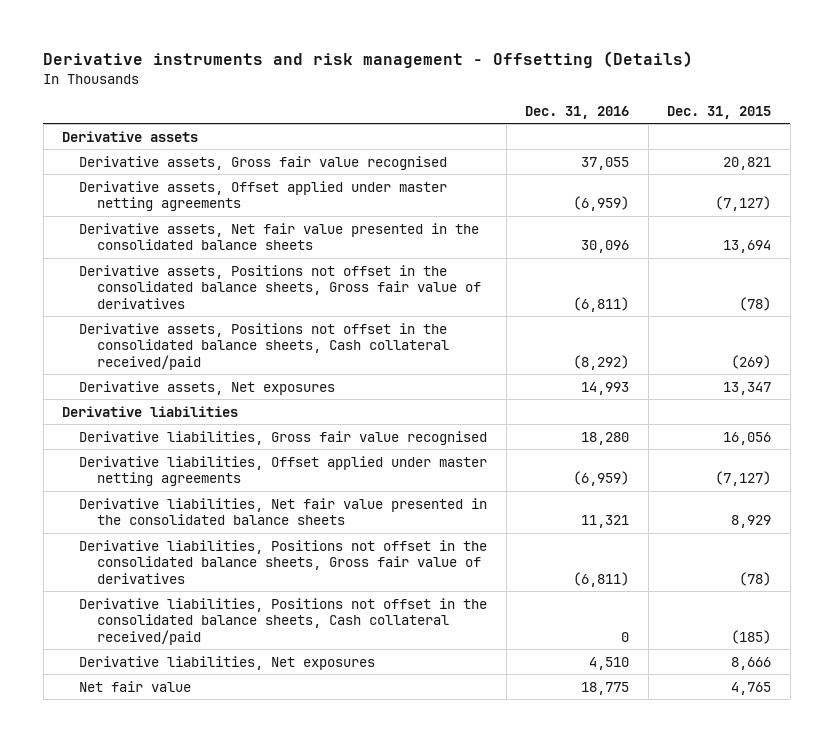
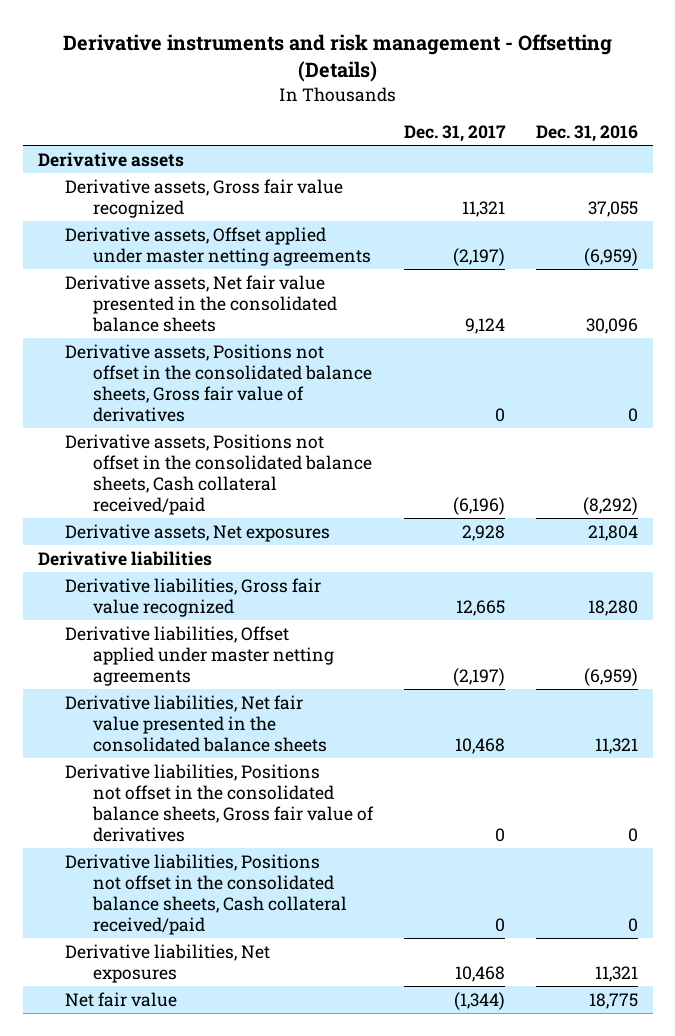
- | Dec. 31, 2016 | Dec. 31, 2015
+ | Dec. 31, 2017 | Dec. 31, 2016
- Derivative assets, Gross fair value recognised | 37,055 | 20,821
+ Derivative assets, Gross fair value recognized | 11,321 | 37,055
- Derivative assets, Positions not offset in the consolidated balance sheets, Gross fair value of derivatives | (6,811) | (78)
+ Derivative assets, Positions not offset in the consolidated balance sheets, Gross fair value of derivatives | 0 | 0
- Derivative assets, Net exposures | 14,993 | 13,347
+ Derivative assets, Net exposures | 2,928 | 21,804
- Derivative liabilities, Gross fair value recognised | 18,280 | 16,056
+ Derivative liabilities, Gross fair value recognized | 12,665 | 18,280
- Derivative liabilities, Positions not offset in the consolidated balance sheets, Gross fair value of derivatives | (6,811) | (78)
+ Derivative liabilities, Positions not offset in the consolidated balance sheets, Gross fair value of derivatives | 0 | 0
- Derivative liabilities, Net exposures | 4,510 | 8,666
+ Derivative liabilities, Net exposures | 10,468 | 11,321

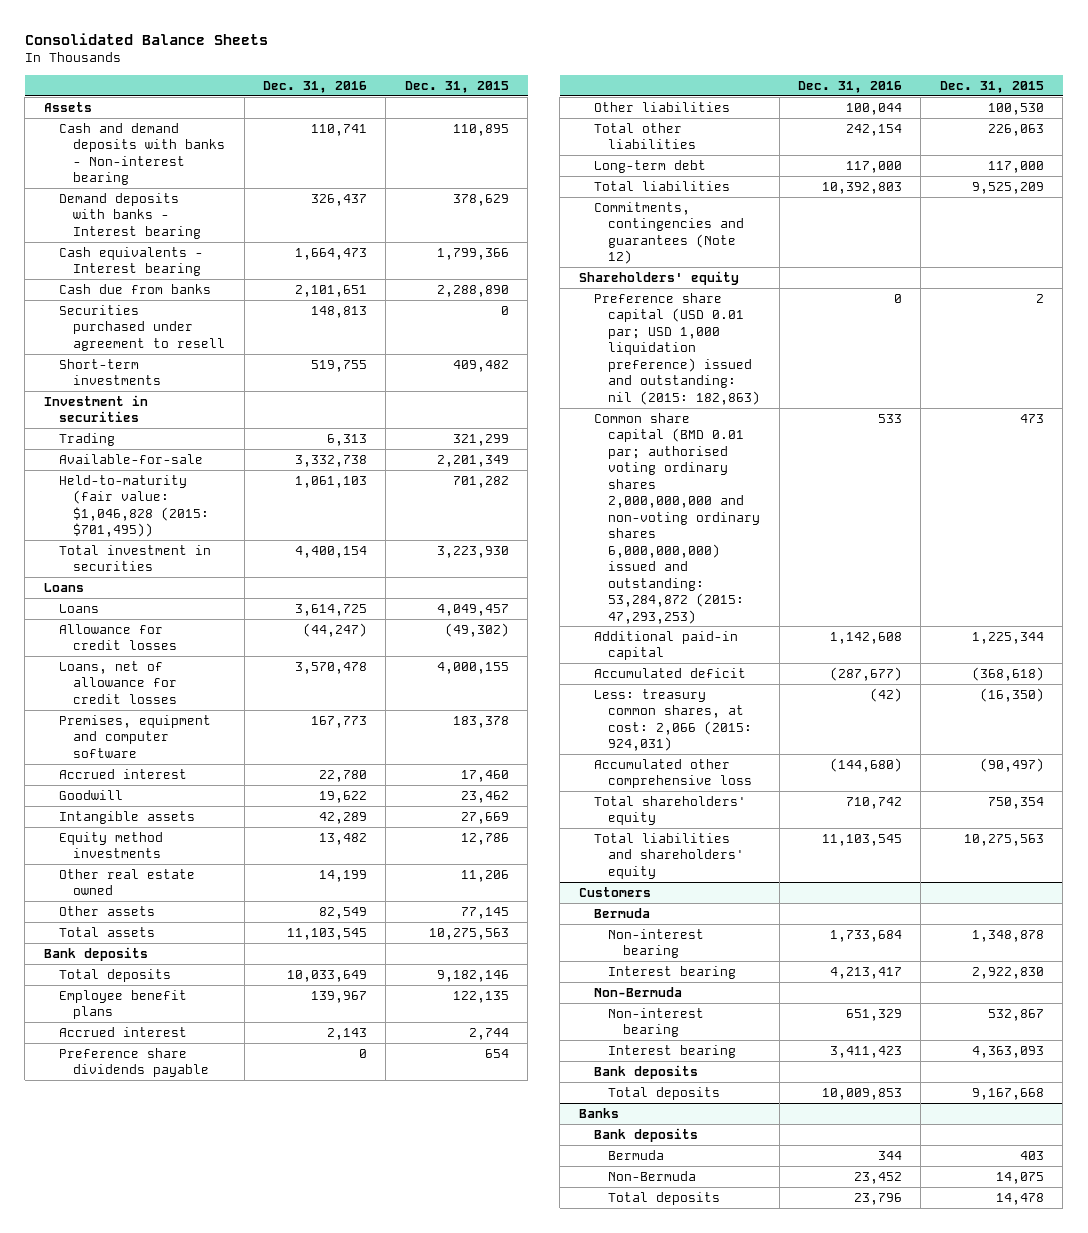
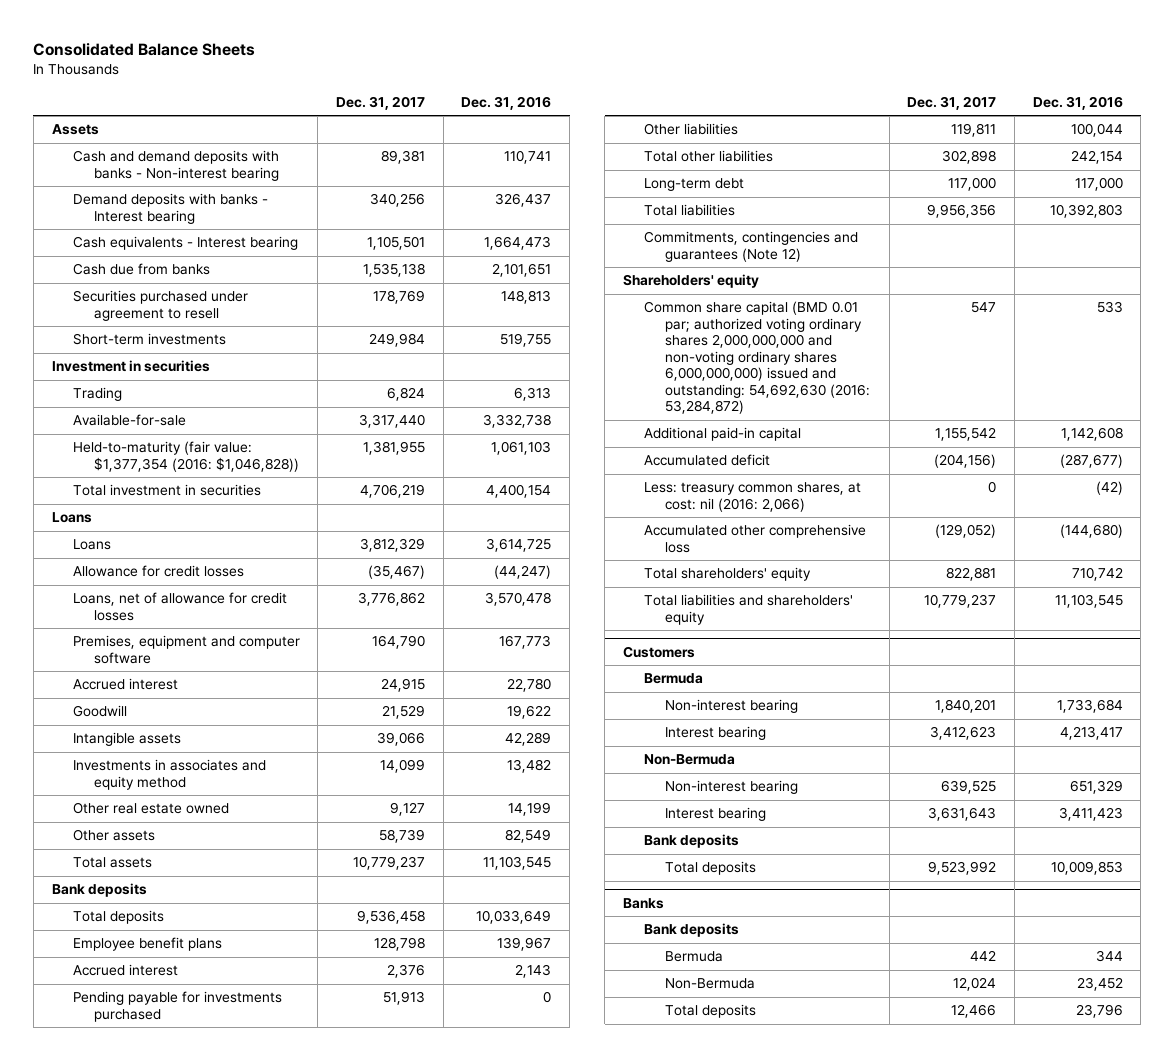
- | Dec. 31, 2016 | Dec. 31, 2015
+ | Dec. 31, 2017 | Dec. 31, 2016
- Held-to-maturity (fair value: $1,046,828 (2015: $701,495)) | 1,061,103 | 701,282
+ Held-to-maturity (fair value: $1,377,354 (2016: $1,046,828)) | 1,381,955 | 1,061,103
- Equity method investments | 13,482 | 12,786
+ Investments in associates and equity method | 14,099 | 13,482
- Preference share dividends payable | 0 | 654
+ Pending payable for investments purchased | 51,913 | 0
- Preference share capital (USD 0.01 par; USD 1,000 liquidation preference) issued and outstanding: nil (2015: 182,863) | 0 | 2
- Common share capital (BMD 0.01 par; authorised voting ordinary shares 2,000,000,000 and non-voting ordinary shares 6,000,000,000) issued and outstanding: 53,284,872 (2015: 47,293,253) | 533 | 473
+ Common share capital (BMD 0.01 par; authorized voting ordinary shares 2,000,000,000 and non-voting ordinary shares 6,000,000,000) issued and outstanding: 54,692,630 (2016: 53,284,872) | 547 | 533
- Less: treasury common shares, at cost: 2,066 (2015: 924,031) | (42) | (16,350)
+ Less: treasury common shares, at cost: nil (2016: 2,066) | 0 | (42)

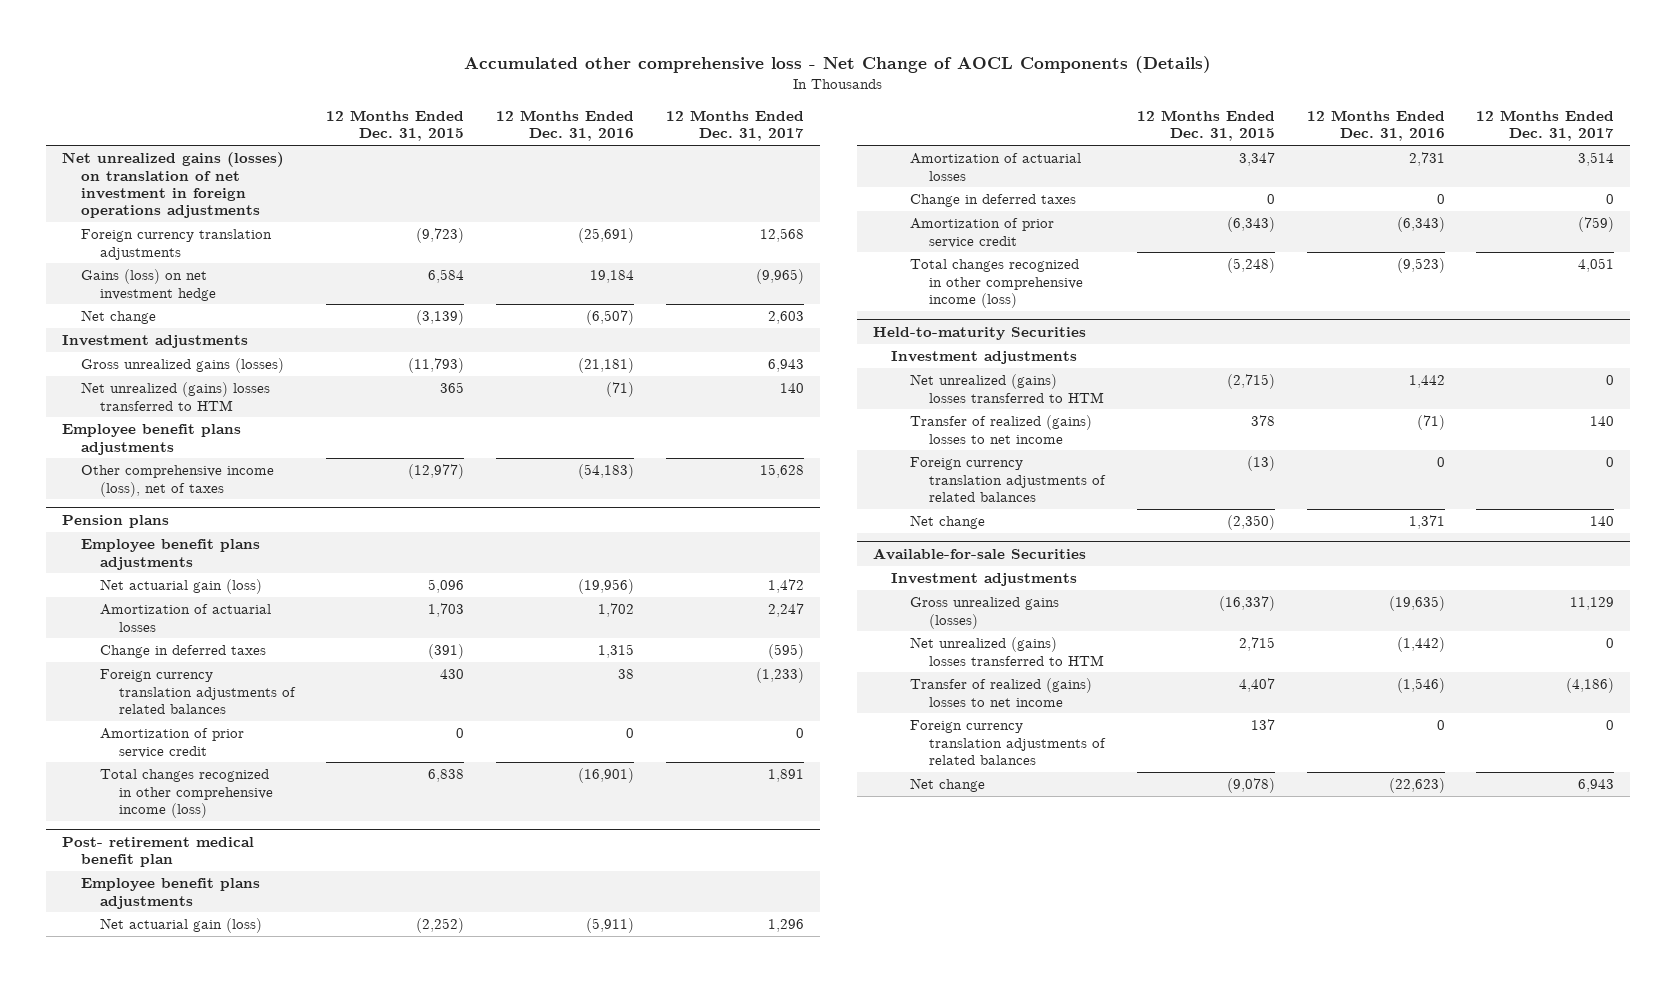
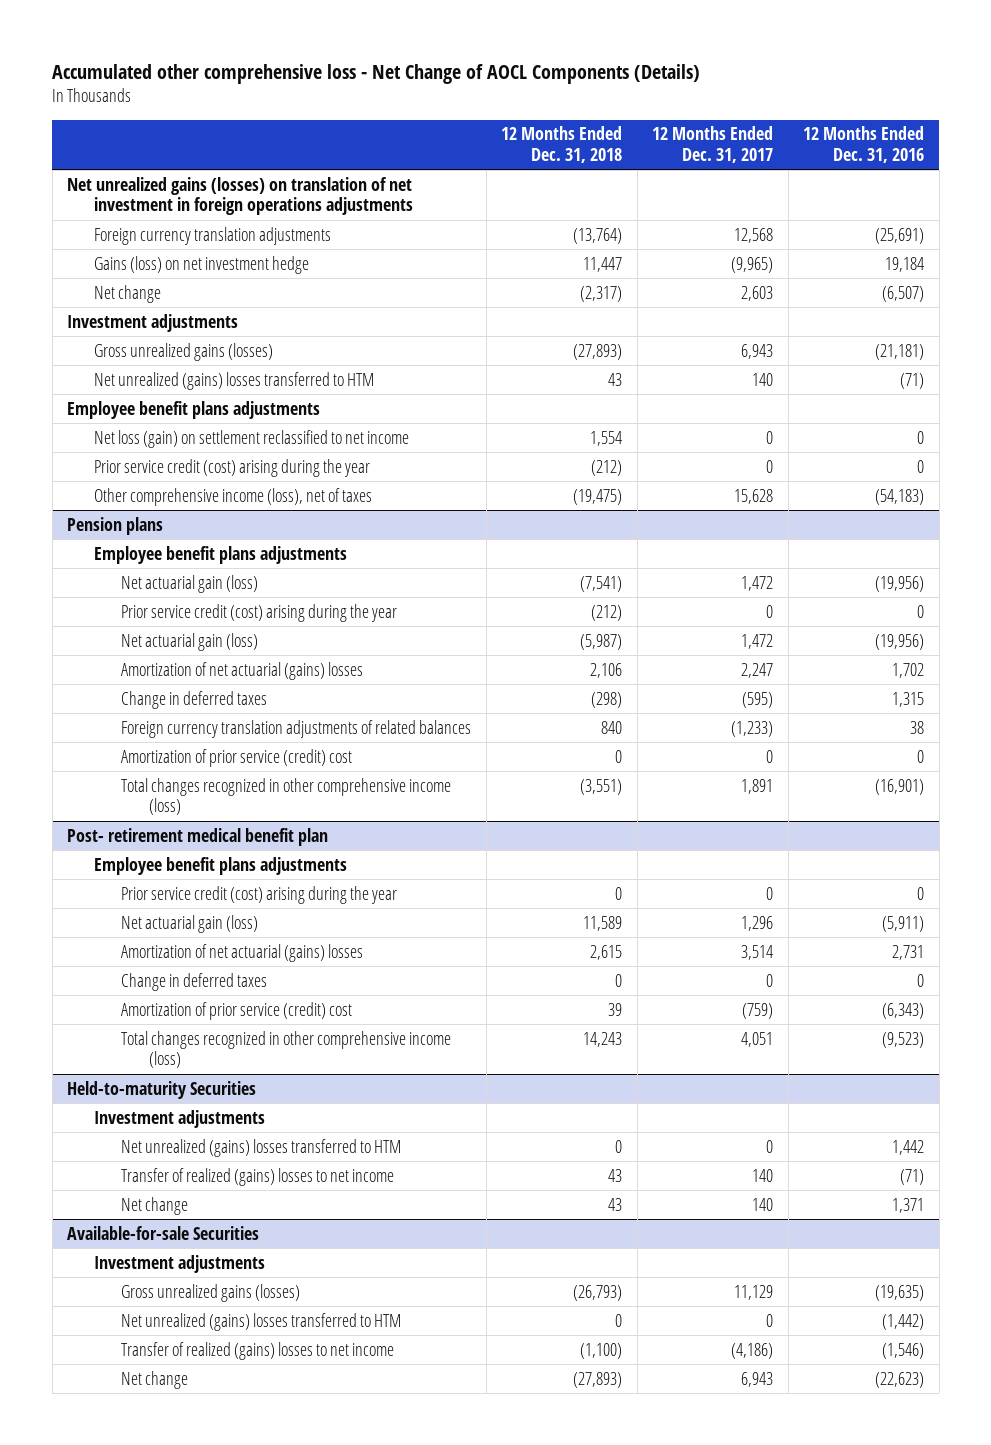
- | 12 Months Ended Dec. 31, 2015 | 12 Months Ended Dec. 31, 2016 | 12 Months Ended Dec. 31, 2017
+ | 12 Months Ended Dec. 31, 2018 | 12 Months Ended Dec. 31, 2017 | 12 Months Ended Dec. 31, 2016
+ Net loss (gain) on settlement reclassified to net income | 1,554 | 0 | 0
+ Prior service credit (cost) arising during the year | (212) | 0 | 0
@ Pension plans
- Amortization of actuarial losses | 1,703 | 1,702 | 2,247
+ Prior service credit (cost) arising during the year | (212) | 0 | 0
+ Net actuarial gain (loss) | (5,987) | 1,472 | (19,956)
+ Amortization of net actuarial (gains) losses | 2,106 | 2,247 | 1,702
- Amortization of prior service credit | 0 | 0 | 0
+ Amortization of prior service (credit) cost | 0 | 0 | 0
@ Post- retirement medical benefit plan
+ Prior service credit (cost) arising during the year | 0 | 0 | 0
- Amortization of actuarial losses | 3,347 | 2,731 | 3,514
+ Amortization of net actuarial (gains) losses | 2,615 | 3,514 | 2,731
- Amortization of prior service credit | (6,343) | (6,343) | (759)
+ Amortization of prior service (credit) cost | 39 | (759) | (6,343)
@ Held-to-maturity Securities
- Foreign currency translation adjustments of related balances | (13) | 0 | 0
@ Available-for-sale Securities
- Foreign currency translation adjustments of related balances | 137 | 0 | 0

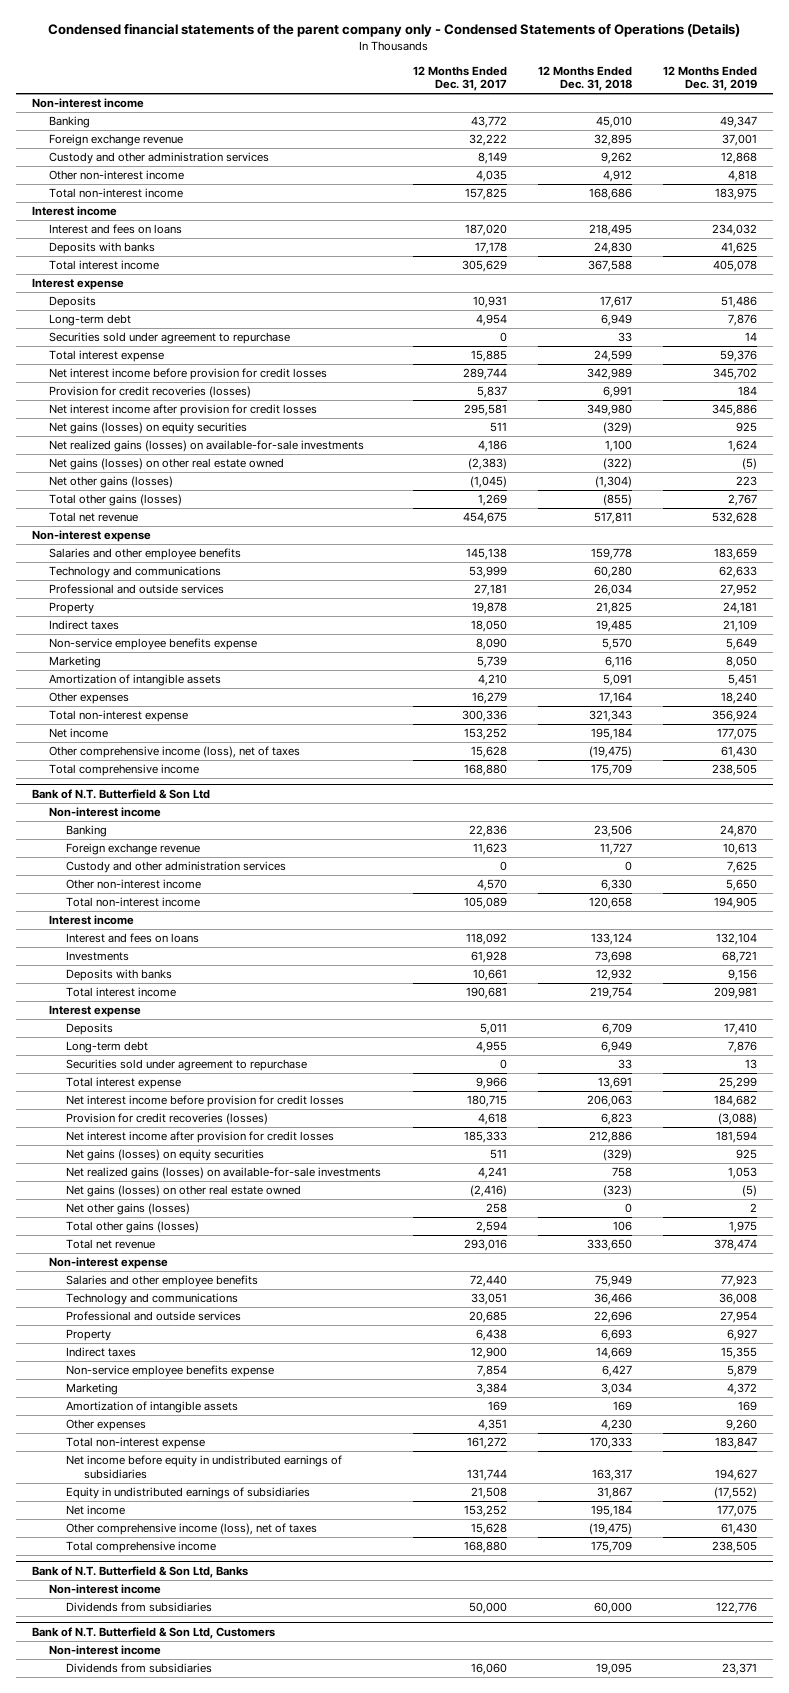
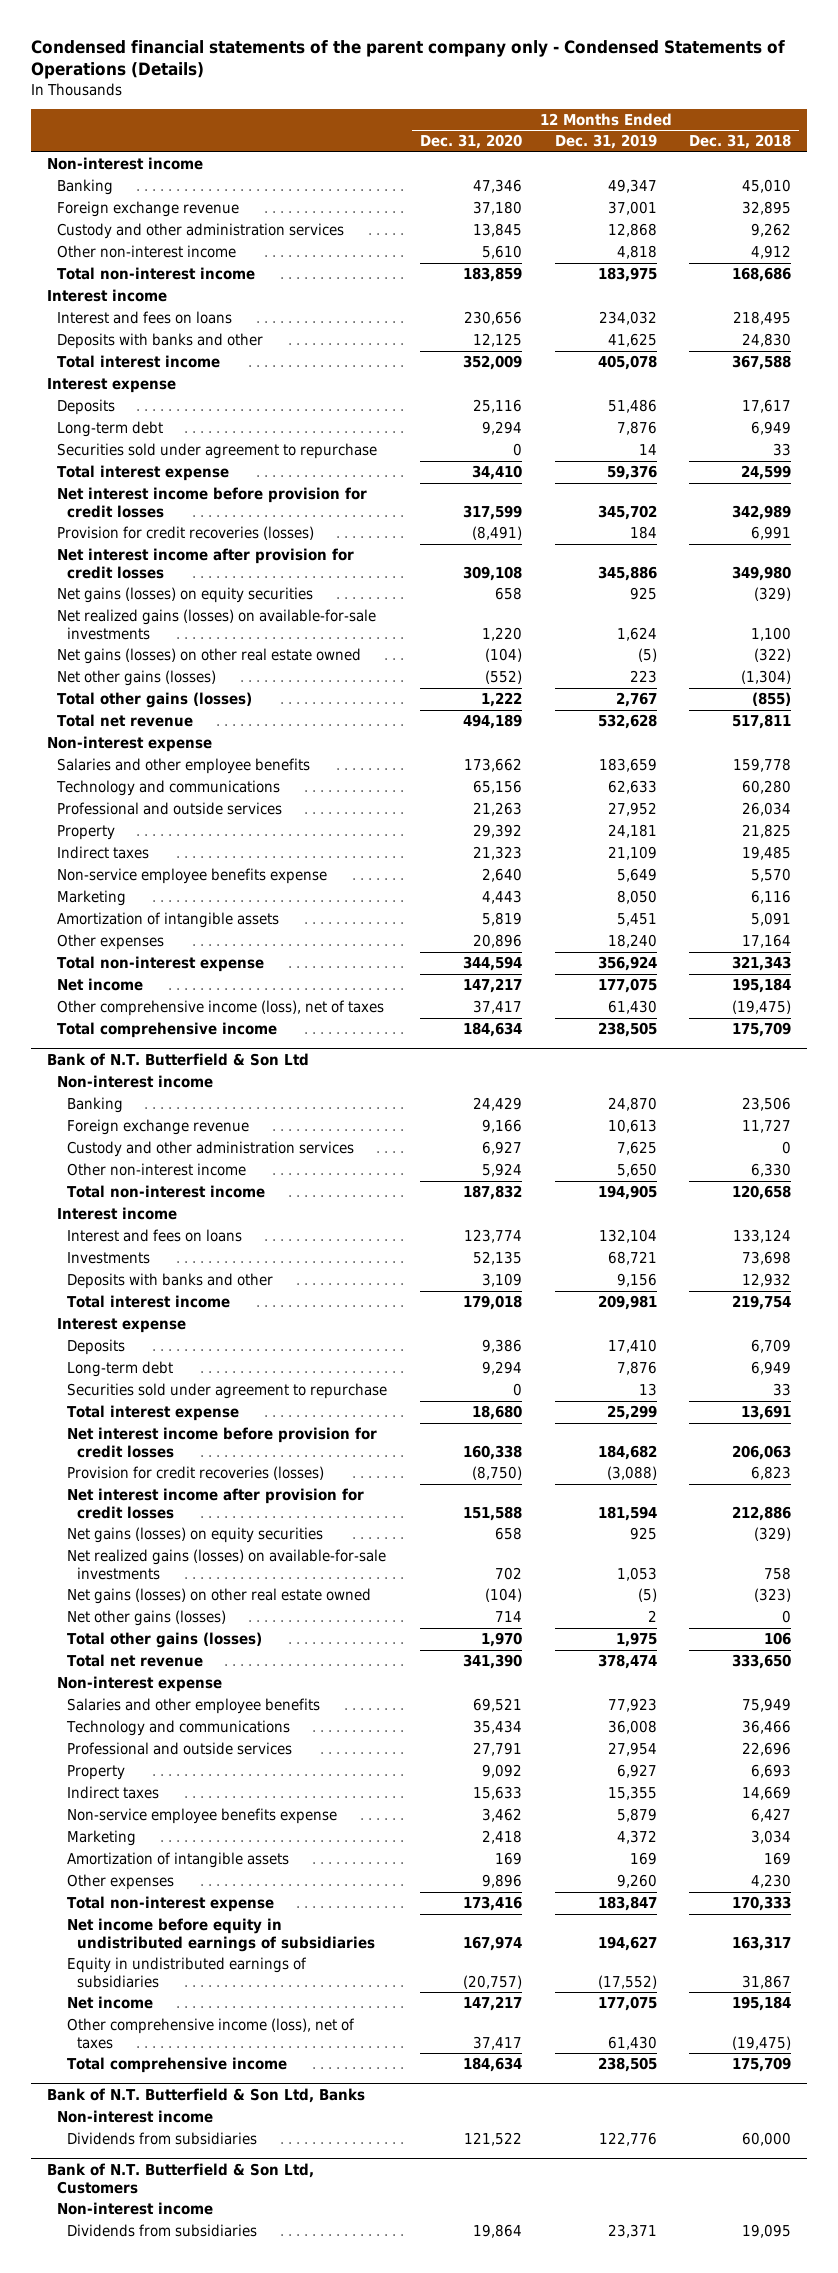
- | 12 Months Ended Dec. 31, 2017 | 12 Months Ended Dec. 31, 2018 | 12 Months Ended Dec. 31, 2019
+ | 12 Months Ended Dec. 31, 2020 | 12 Months Ended Dec. 31, 2019 | 12 Months Ended Dec. 31, 2018
- Deposits with banks | 17,178 | 24,830 | 41,625
+ Deposits with banks and other | 12,125 | 41,625 | 24,830
@ Bank of N.T. Butterfield & Son Ltd
- Deposits with banks | 10,661 | 12,932 | 9,156
+ Deposits with banks and other | 3,109 | 9,156 | 12,932

